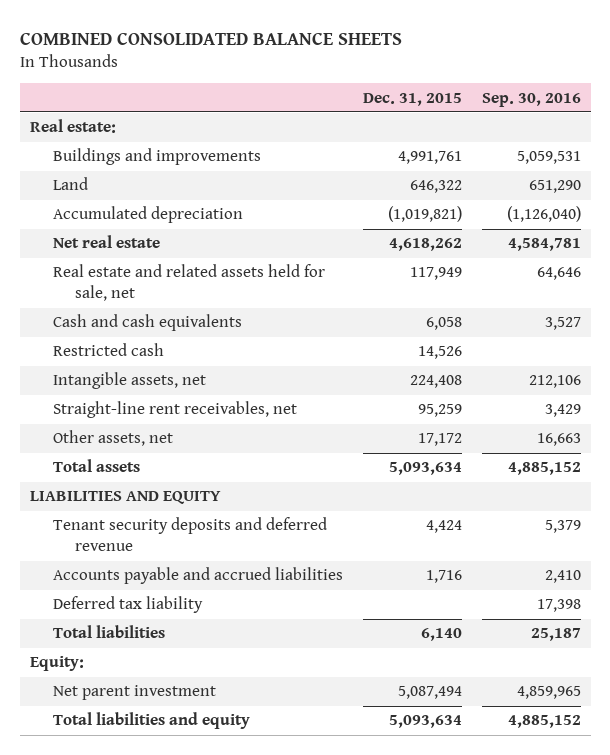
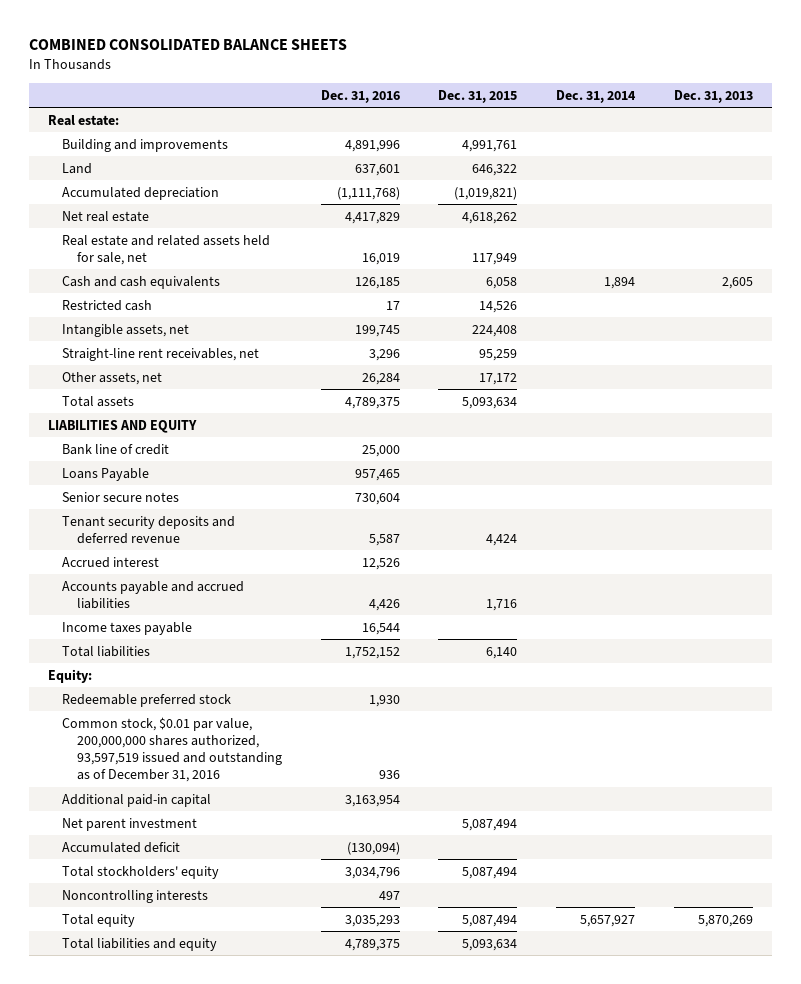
- | Dec. 31, 2015 | Sep. 30, 2016
+ | Dec. 31, 2016 | Dec. 31, 2015 | Dec. 31, 2014 | Dec. 31, 2013
- Buildings and improvements | 4,991,761 | 5,059,531
+ Building and improvements | 4,891,996 | 4,991,761 | |
+ Bank line of credit | 25,000 | | |
+ Loans Payable | 957,465 | | |
+ Senior secure notes | 730,604 | | |
+ Accrued interest | 12,526 | | |
- Deferred tax liability | | 17,398
+ Income taxes payable | 16,544 | | |
+ Redeemable preferred stock | 1,930 | | |
+ Common stock, $0.01 par value, 200,000,000 shares authorized, 93,597,519 issued and outstanding as of December 31, 2016 | 936 | | |
+ Additional paid-in capital | 3,163,954 | | |
+ Accumulated deficit | (130,094) | | |
+ Total stockholders' equity | 3,034,796 | 5,087,494 | |
+ Noncontrolling interests | 497 | | |
+ Total equity | 3,035,293 | 5,087,494 | 5,657,927 | 5,870,269

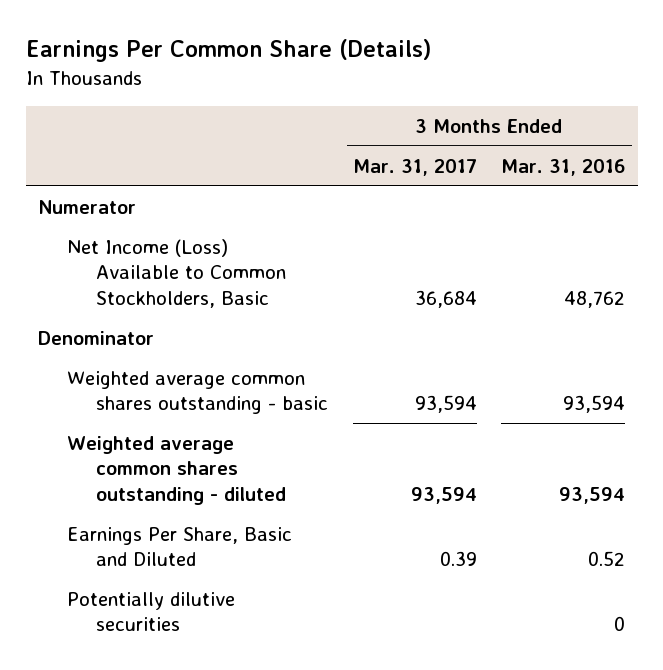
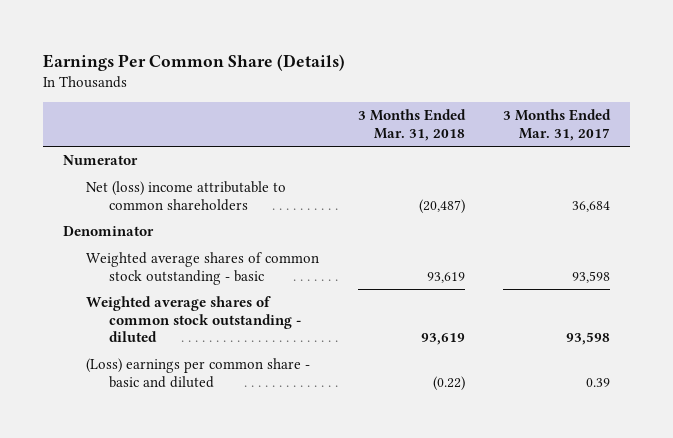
- | 3 Months Ended Mar. 31, 2017 | 3 Months Ended Mar. 31, 2016
+ | 3 Months Ended Mar. 31, 2018 | 3 Months Ended Mar. 31, 2017
- Net Income (Loss) Available to Common Stockholders, Basic | 36,684 | 48,762
+ Net (loss) income attributable to common shareholders | (20,487) | 36,684
- Weighted average common shares outstanding - basic | 93,594 | 93,594
- Weighted average common shares outstanding - diluted | 93,594 | 93,594
- Earnings Per Share, Basic and Diluted | 0.39 | 0.52
- Potentially dilutive securities | | 0
+ Weighted average shares of common stock outstanding - basic | 93,619 | 93,598
+ Weighted average shares of common stock outstanding - diluted | 93,619 | 93,598
+ (Loss) earnings per common share - basic and diluted | (0.22) | 0.39

